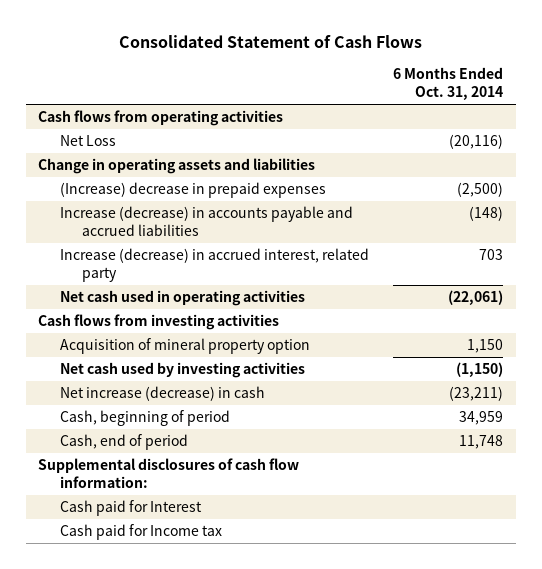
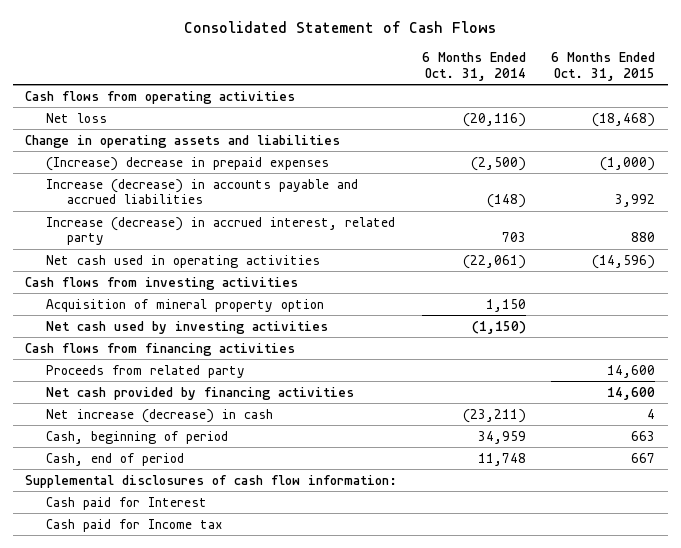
- | 6 Months Ended Oct. 31, 2014
+ | 6 Months Ended Oct. 31, 2014 | 6 Months Ended Oct. 31, 2015
- Net Loss | (20,116)
+ Net loss | (20,116) | (18,468)
+ Cash flows from financing activities
+ Proceeds from related party | | 14,600
+ Net cash provided by financing activities | | 14,600

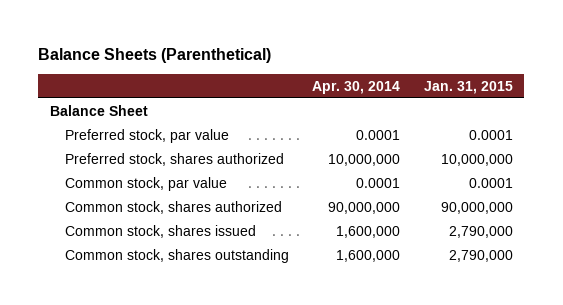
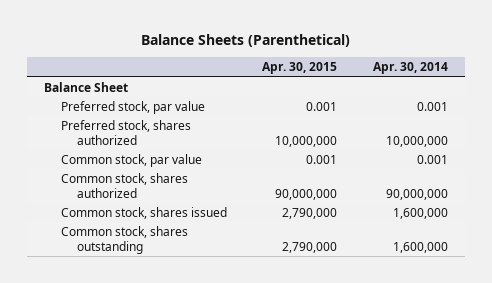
- | Apr. 30, 2014 | Jan. 31, 2015
+ | Apr. 30, 2015 | Apr. 30, 2014
- Preferred stock, par value | 0.0001 | 0.0001
+ Preferred stock, par value | 0.001 | 0.001
- Common stock, par value | 0.0001 | 0.0001
+ Common stock, par value | 0.001 | 0.001

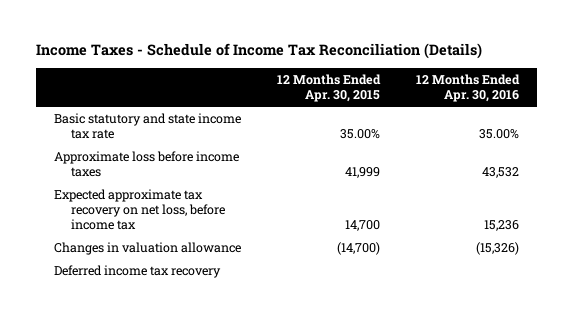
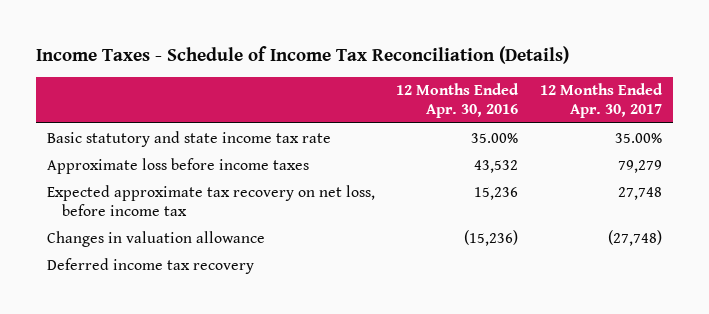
- | 12 Months Ended Apr. 30, 2015 | 12 Months Ended Apr. 30, 2016
+ | 12 Months Ended Apr. 30, 2016 | 12 Months Ended Apr. 30, 2017
- Changes in valuation allowance | (14,700) | (15,326)
+ Changes in valuation allowance | (15,236) | (27,748)

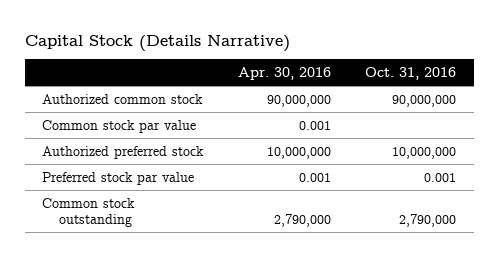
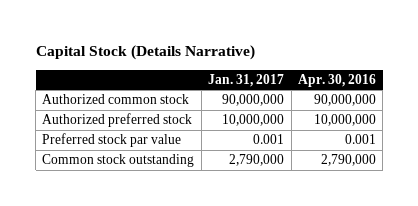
- | Apr. 30, 2016 | Oct. 31, 2016
+ | Jan. 31, 2017 | Apr. 30, 2016
- Common stock par value | 0.001 |

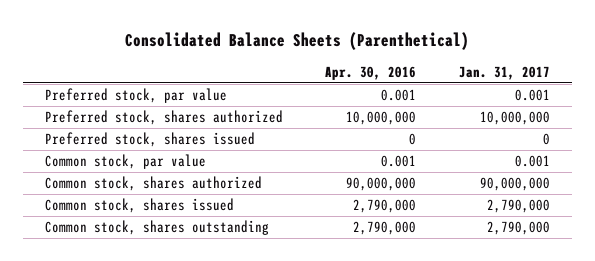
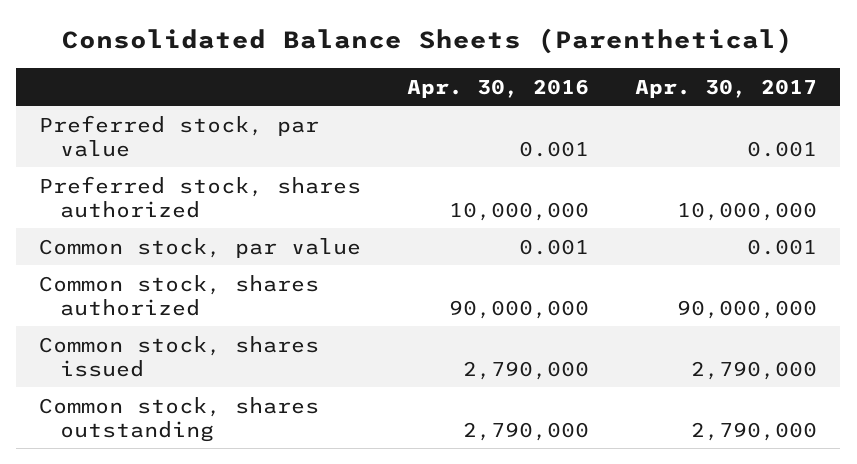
- | Apr. 30, 2016 | Jan. 31, 2017
+ | Apr. 30, 2016 | Apr. 30, 2017
- Preferred stock, shares issued | 0 | 0

